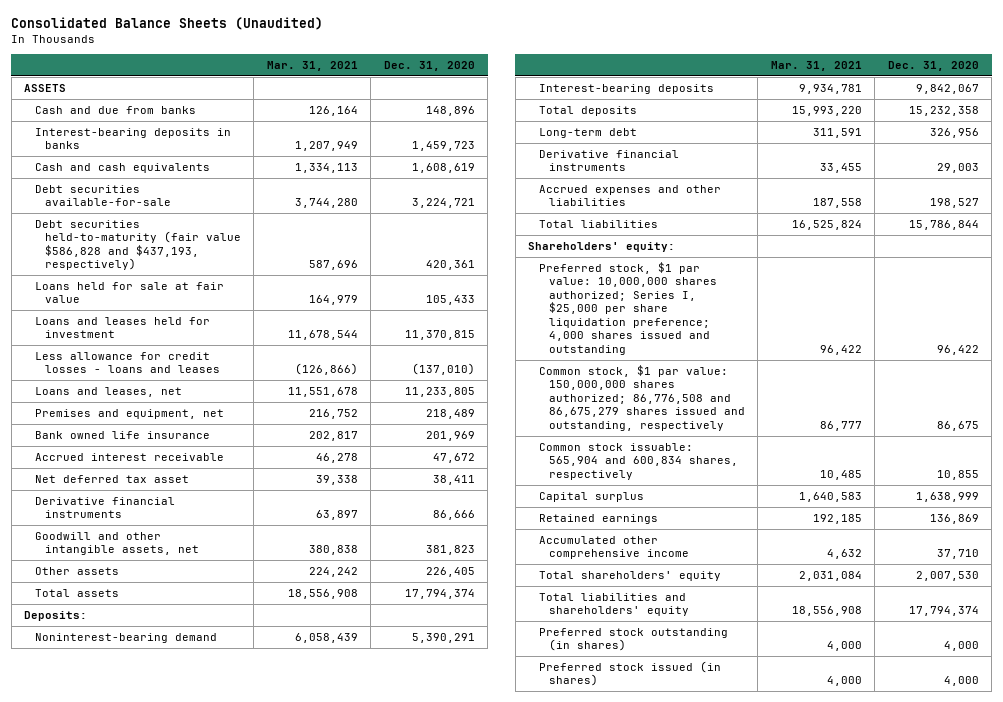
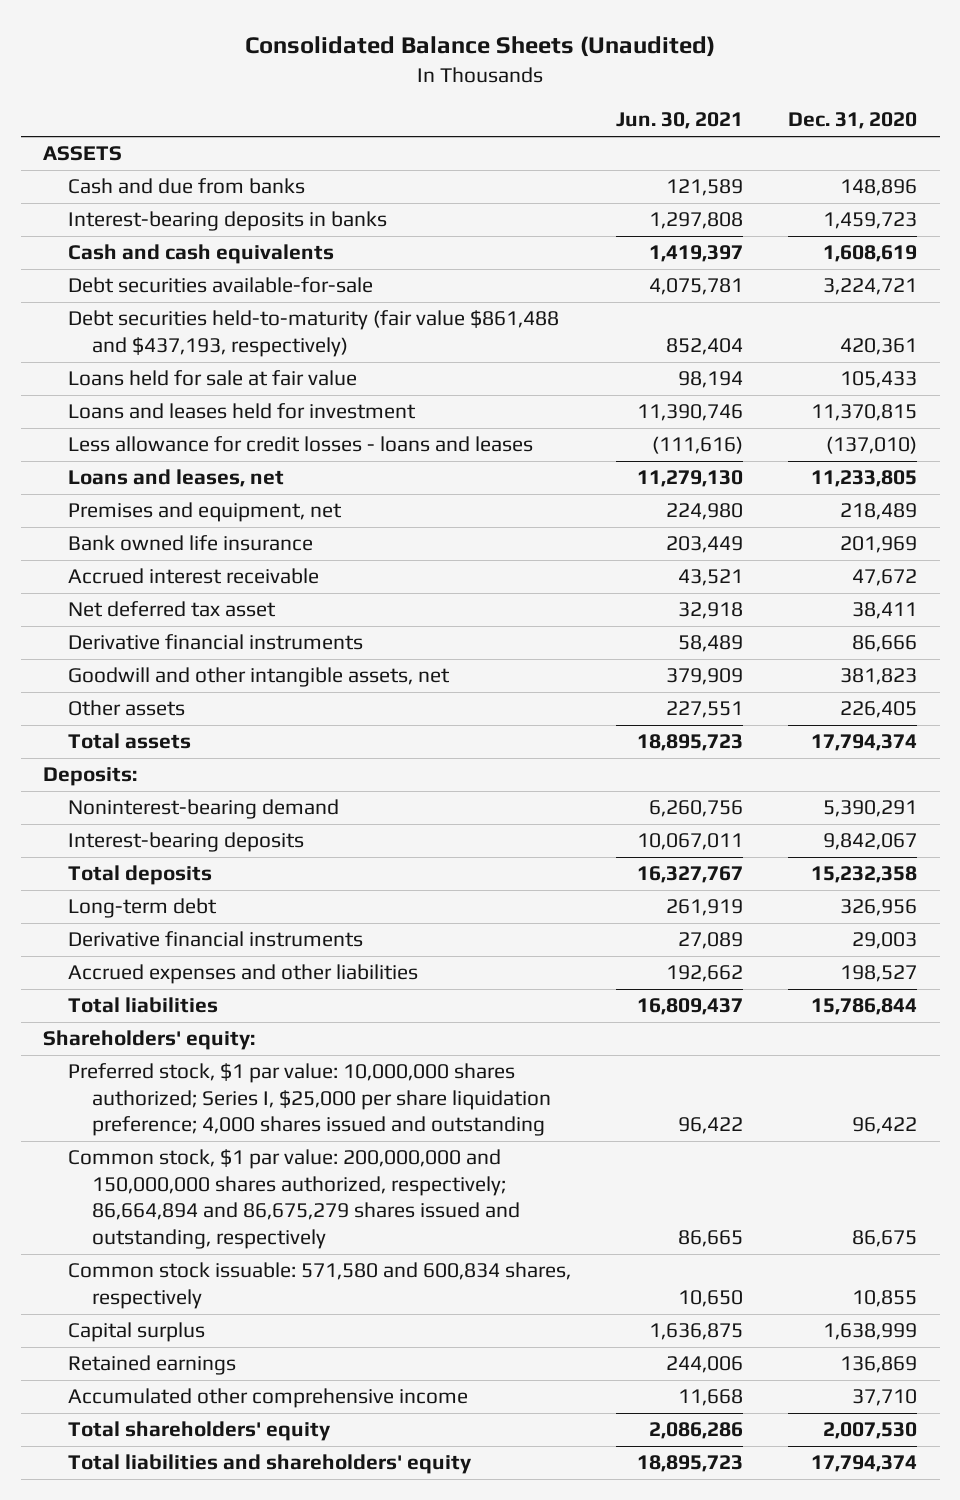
- | Mar. 31, 2021 | Dec. 31, 2020
+ | Jun. 30, 2021 | Dec. 31, 2020
- Debt securities held-to-maturity (fair value $586,828 and $437,193, respectively) | 587,696 | 420,361
+ Debt securities held-to-maturity (fair value $861,488 and $437,193, respectively) | 852,404 | 420,361
- Common stock, $1 par value: 150,000,000 shares authorized; 86,776,508 and 86,675,279 shares issued and outstanding, respectively | 86,777 | 86,675
- Common stock issuable: 565,904 and 600,834 shares, respectively | 10,485 | 10,855
+ Common stock, $1 par value: 200,000,000 and 150,000,000 shares authorized, respectively; 86,664,894 and 86,675,279 shares issued and outstanding, respectively | 86,665 | 86,675
+ Common stock issuable: 571,580 and 600,834 shares, respectively | 10,650 | 10,855
- Preferred stock outstanding (in shares) | 4,000 | 4,000
- Preferred stock issued (in shares) | 4,000 | 4,000

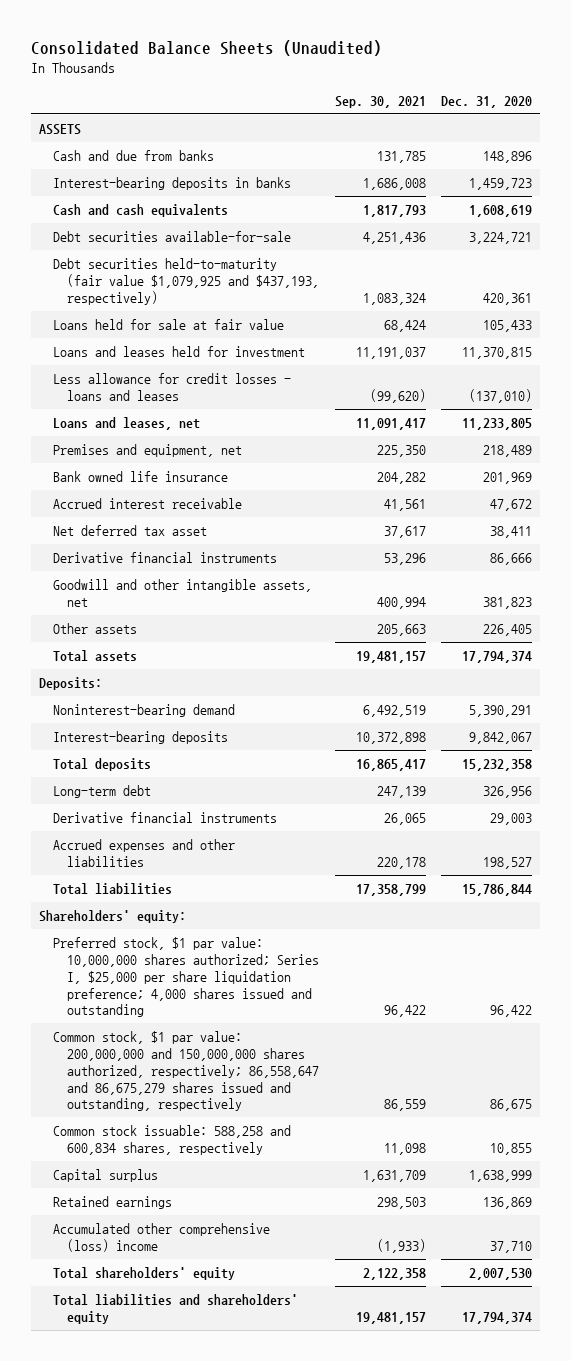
- | Jun. 30, 2021 | Dec. 31, 2020
+ | Sep. 30, 2021 | Dec. 31, 2020
- Debt securities held-to-maturity (fair value $861,488 and $437,193, respectively) | 852,404 | 420,361
+ Debt securities held-to-maturity (fair value $1,079,925 and $437,193, respectively) | 1,083,324 | 420,361
- Common stock, $1 par value: 200,000,000 and 150,000,000 shares authorized, respectively; 86,664,894 and 86,675,279 shares issued and outstanding, respectively | 86,665 | 86,675
- Common stock issuable: 571,580 and 600,834 shares, respectively | 10,650 | 10,855
+ Common stock, $1 par value: 200,000,000 and 150,000,000 shares authorized, respectively; 86,558,647 and 86,675,279 shares issued and outstanding, respectively | 86,559 | 86,675
+ Common stock issuable: 588,258 and 600,834 shares, respectively | 11,098 | 10,855
- Accumulated other comprehensive income | 11,668 | 37,710
+ Accumulated other comprehensive (loss) income | (1,933) | 37,710

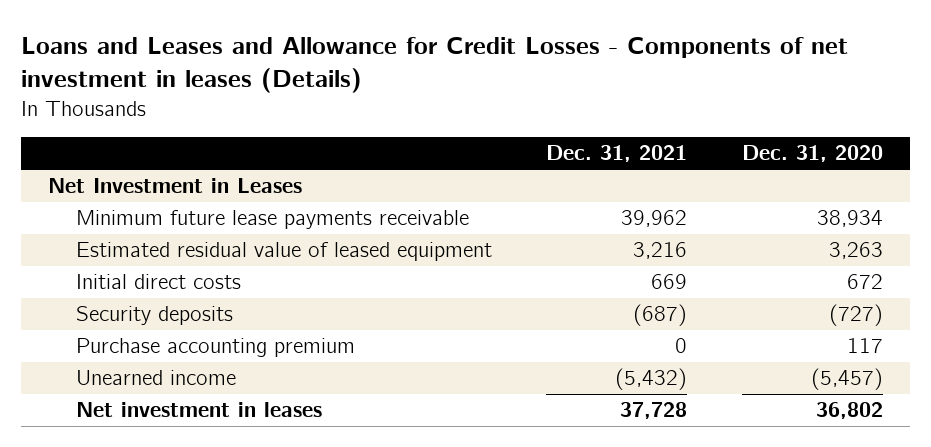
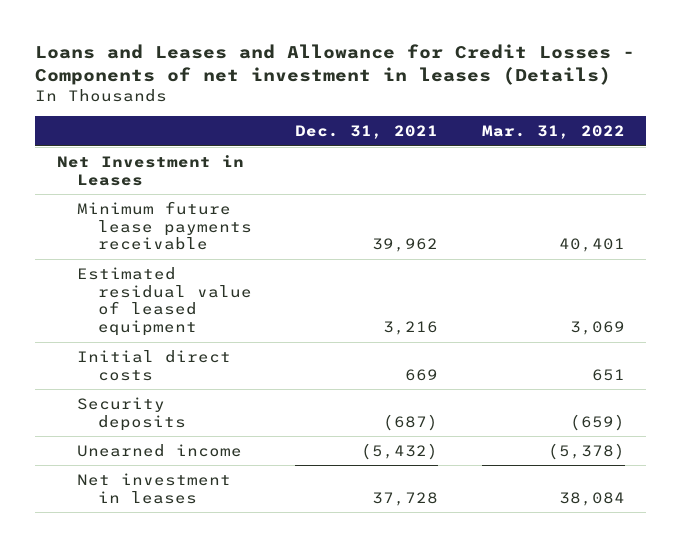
- | Dec. 31, 2021 | Dec. 31, 2020
+ | Dec. 31, 2021 | Mar. 31, 2022
- Purchase accounting premium | 0 | 117

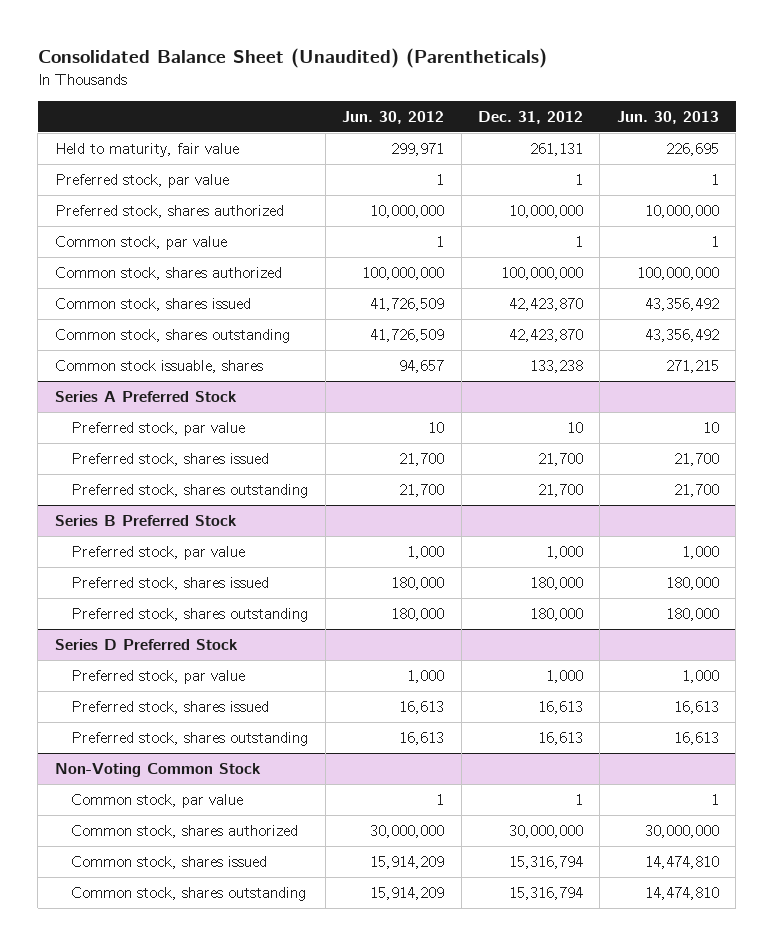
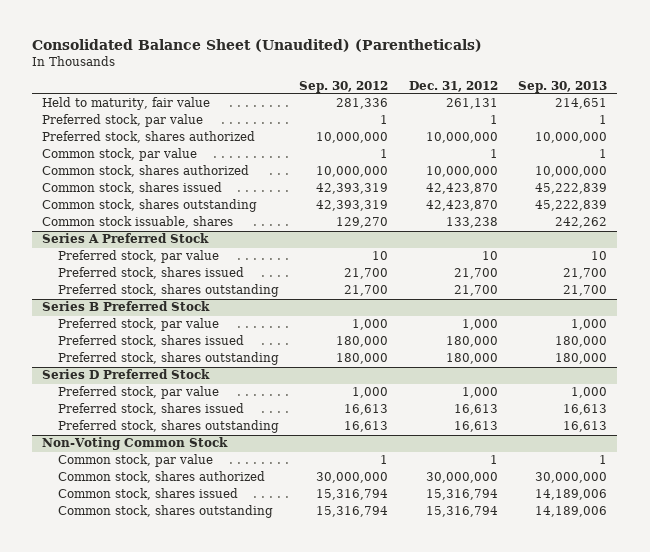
- | Jun. 30, 2012 | Dec. 31, 2012 | Jun. 30, 2013
+ | Sep. 30, 2012 | Dec. 31, 2012 | Sep. 30, 2013
- Common stock, shares authorized | 100,000,000 | 100,000,000 | 100,000,000
+ Common stock, shares authorized | 10,000,000 | 10,000,000 | 10,000,000

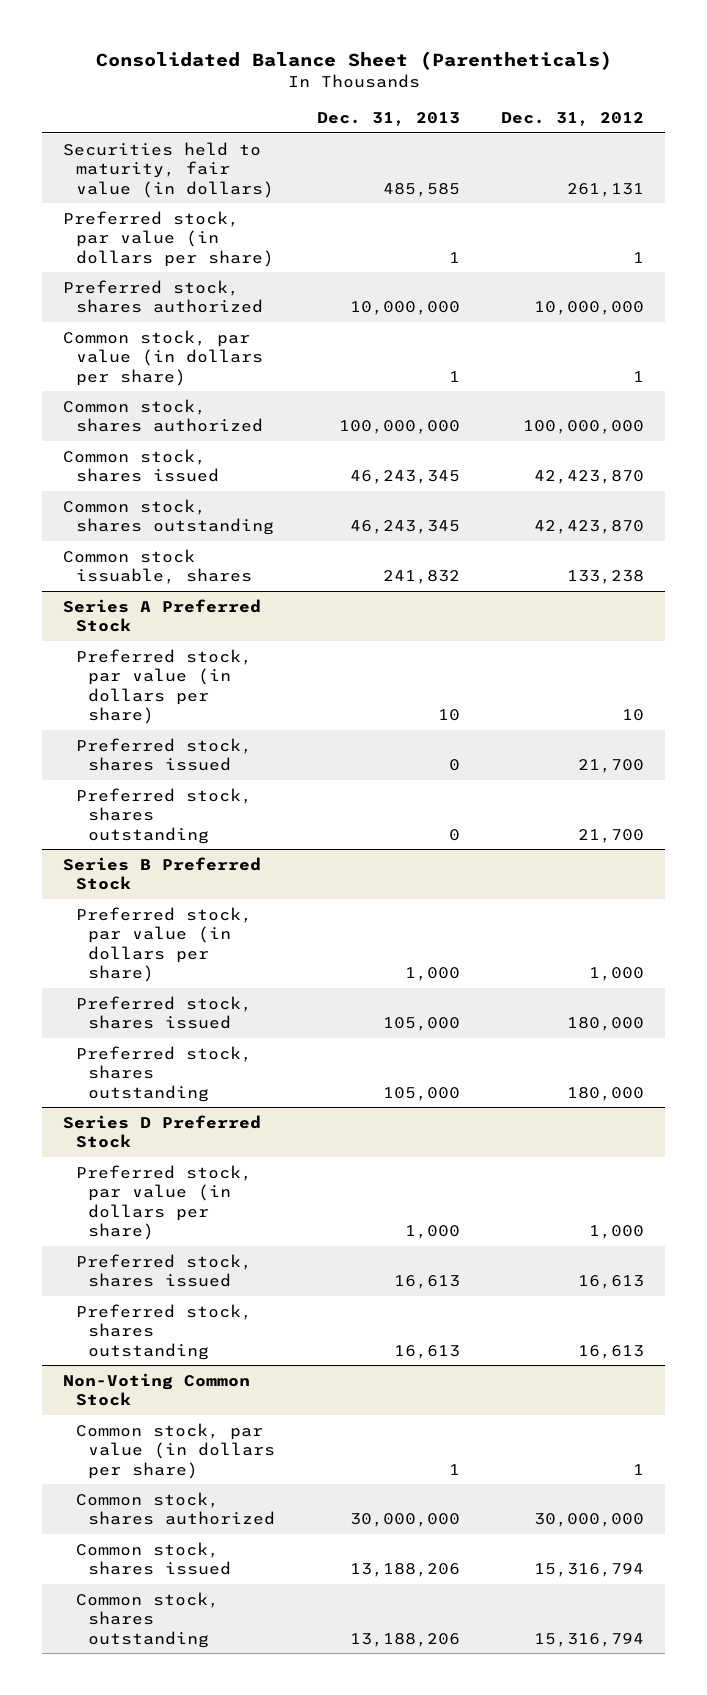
- Consolidated Balance Sheet (Unaudited) (Parentheticals)
+ Consolidated Balance Sheet (Parentheticals)
- | Sep. 30, 2012 | Dec. 31, 2012 | Sep. 30, 2013
+ | Dec. 31, 2013 | Dec. 31, 2012
- Held to maturity, fair value | 281,336 | 261,131 | 214,651
- Preferred stock, par value | 1 | 1 | 1
+ Securities held to maturity, fair value (in dollars) | 485,585 | 261,131
+ Preferred stock, par value (in dollars per share) | 1 | 1
- Common stock, par value | 1 | 1 | 1
- Common stock, shares authorized | 10,000,000 | 10,000,000 | 10,000,000
+ Common stock, par value (in dollars per share) | 1 | 1
+ Common stock, shares authorized | 100,000,000 | 100,000,000
@ Series A Preferred Stock
- Preferred stock, par value | 10 | 10 | 10
+ Preferred stock, par value (in dollars per share) | 10 | 10
@ Series B Preferred Stock
- Preferred stock, par value | 1,000 | 1,000 | 1,000
+ Preferred stock, par value (in dollars per share) | 1,000 | 1,000
@ Series D Preferred Stock
- Preferred stock, par value | 1,000 | 1,000 | 1,000
+ Preferred stock, par value (in dollars per share) | 1,000 | 1,000
@ Non-Voting Common Stock
- Common stock, par value | 1 | 1 | 1
+ Common stock, par value (in dollars per share) | 1 | 1

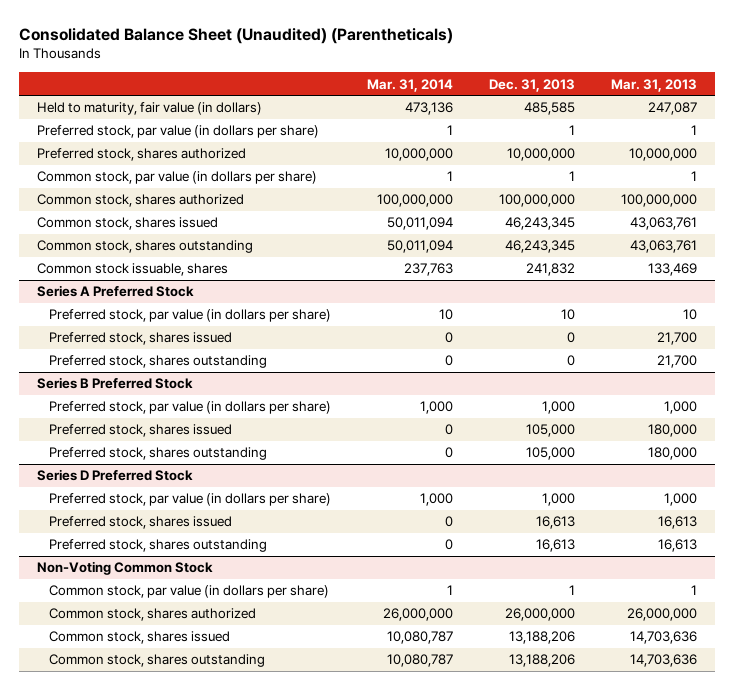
- Consolidated Balance Sheet (Parentheticals)
+ Consolidated Balance Sheet (Unaudited) (Parentheticals)
- | Dec. 31, 2013 | Dec. 31, 2012
+ | Mar. 31, 2014 | Dec. 31, 2013 | Mar. 31, 2013
- Securities held to maturity, fair value (in dollars) | 485,585 | 261,131
+ Held to maturity, fair value (in dollars) | 473,136 | 485,585 | 247,087
@ Non-Voting Common Stock
- Common stock, shares authorized | 30,000,000 | 30,000,000
+ Common stock, shares authorized | 26,000,000 | 26,000,000 | 26,000,000

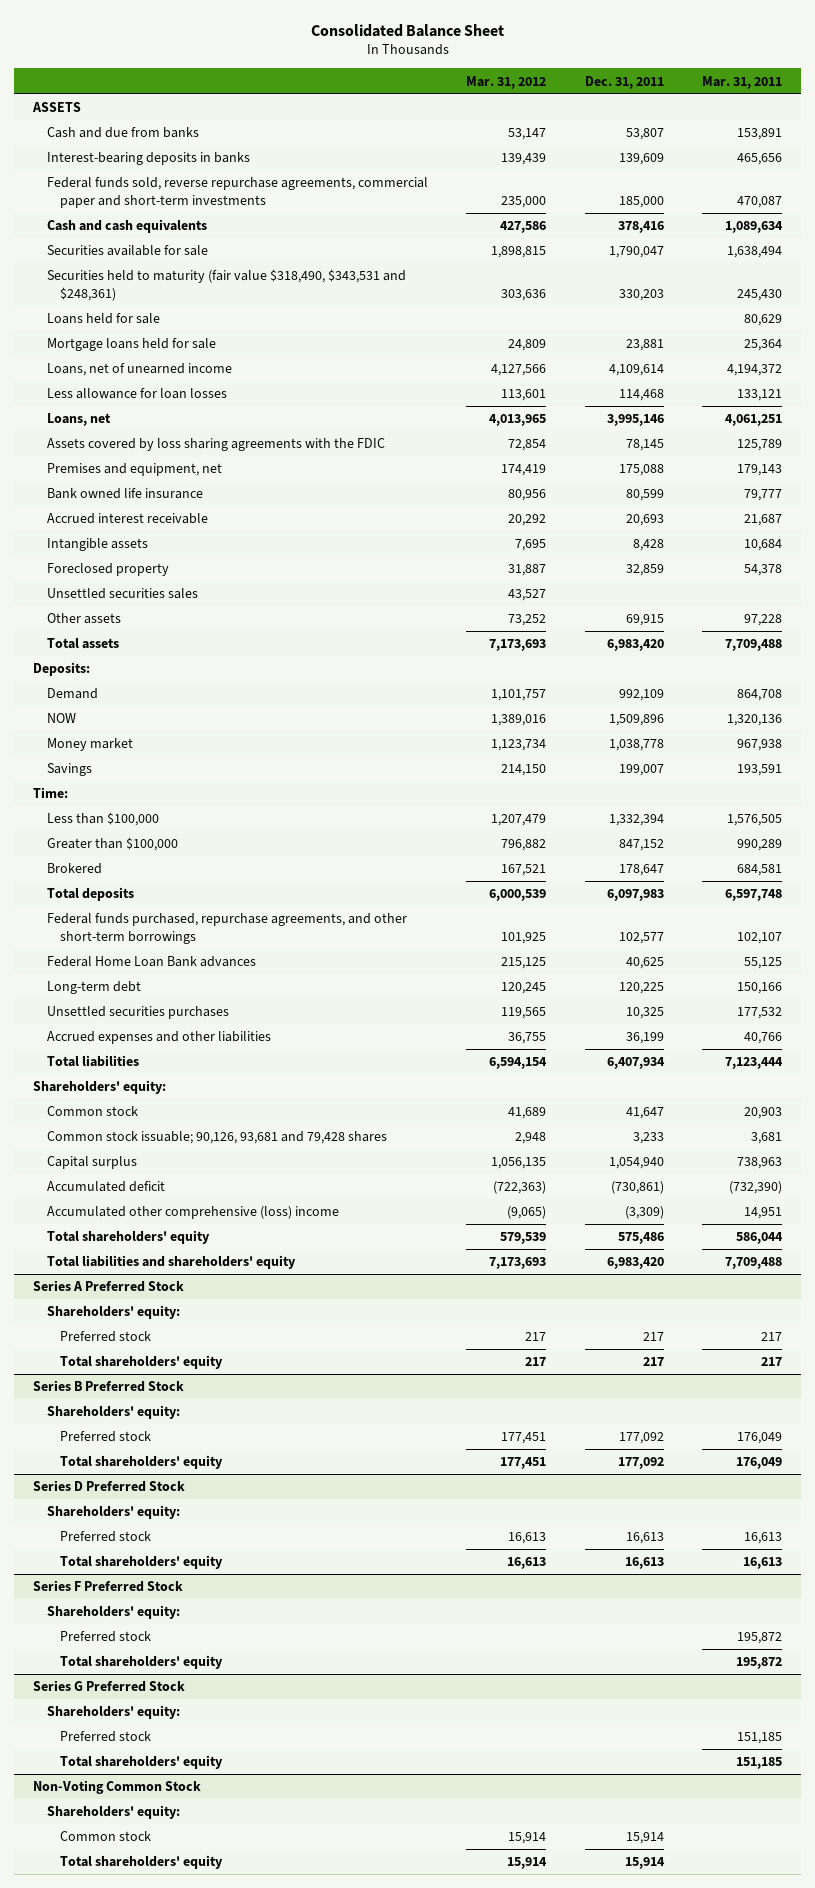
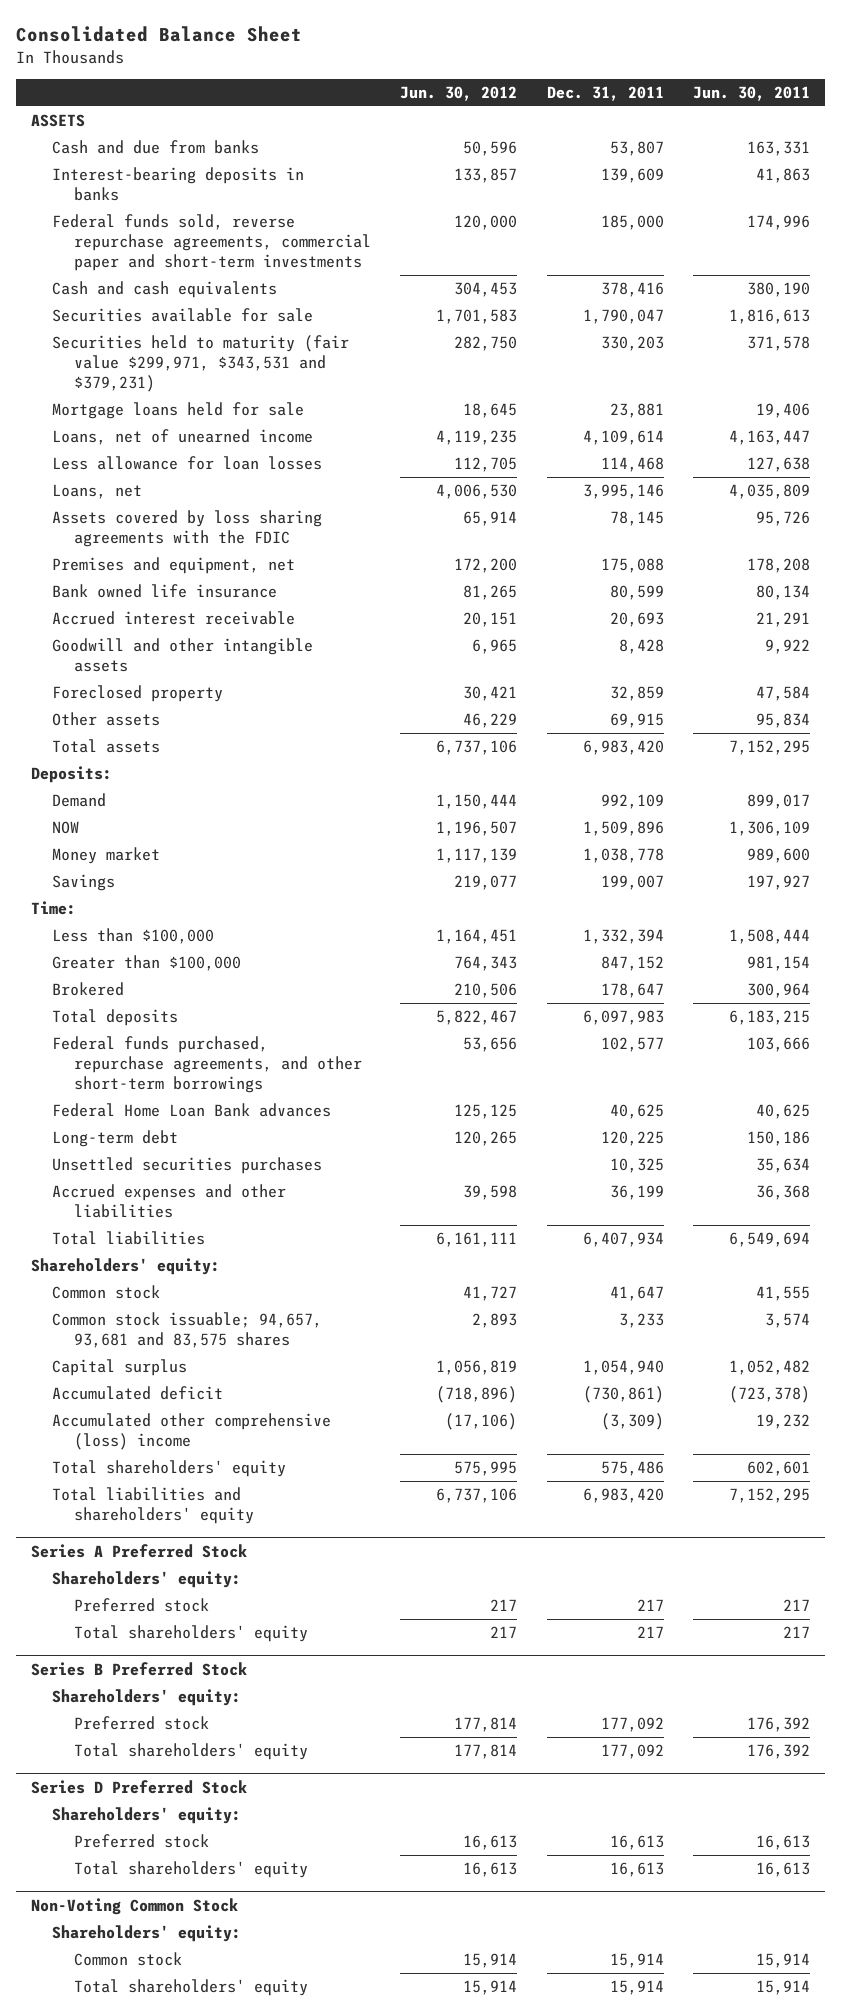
- | Mar. 31, 2012 | Dec. 31, 2011 | Mar. 31, 2011
+ | Jun. 30, 2012 | Dec. 31, 2011 | Jun. 30, 2011
- Securities held to maturity (fair value $318,490, $343,531 and $248,361) | 303,636 | 330,203 | 245,430
- Loans held for sale | | | 80,629
+ Securities held to maturity (fair value $299,971, $343,531 and $379,231) | 282,750 | 330,203 | 371,578
- Intangible assets | 7,695 | 8,428 | 10,684
+ Goodwill and other intangible assets | 6,965 | 8,428 | 9,922
- Unsettled securities sales | 43,527 | |
- Common stock issuable; 90,126, 93,681 and 79,428 shares | 2,948 | 3,233 | 3,681
+ Common stock issuable; 94,657, 93,681 and 83,575 shares | 2,893 | 3,233 | 3,574
- Series F Preferred Stock
- Shareholders' equity:
- Preferred stock | | | 195,872
- Total shareholders' equity | | | 195,872
- Series G Preferred Stock
- Shareholders' equity:
- Preferred stock | | | 151,185
- Total shareholders' equity | | | 151,185

